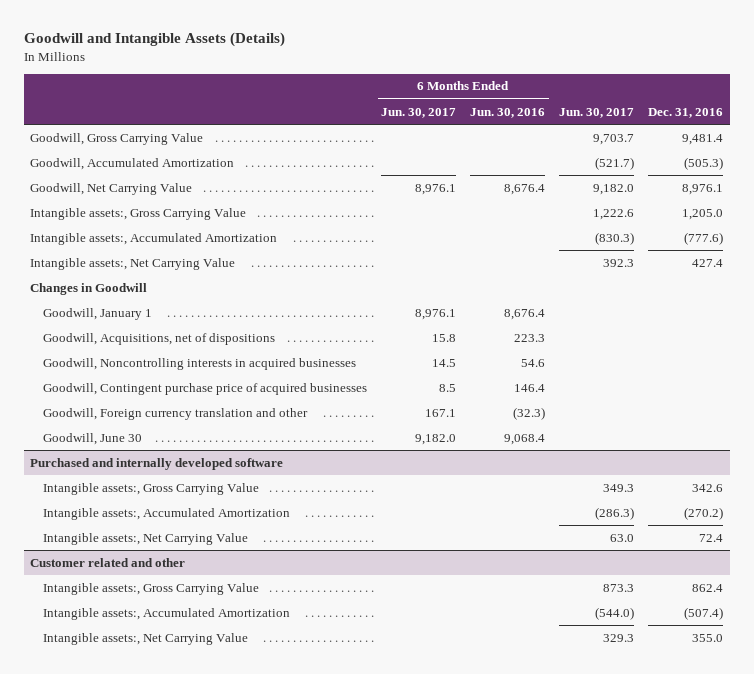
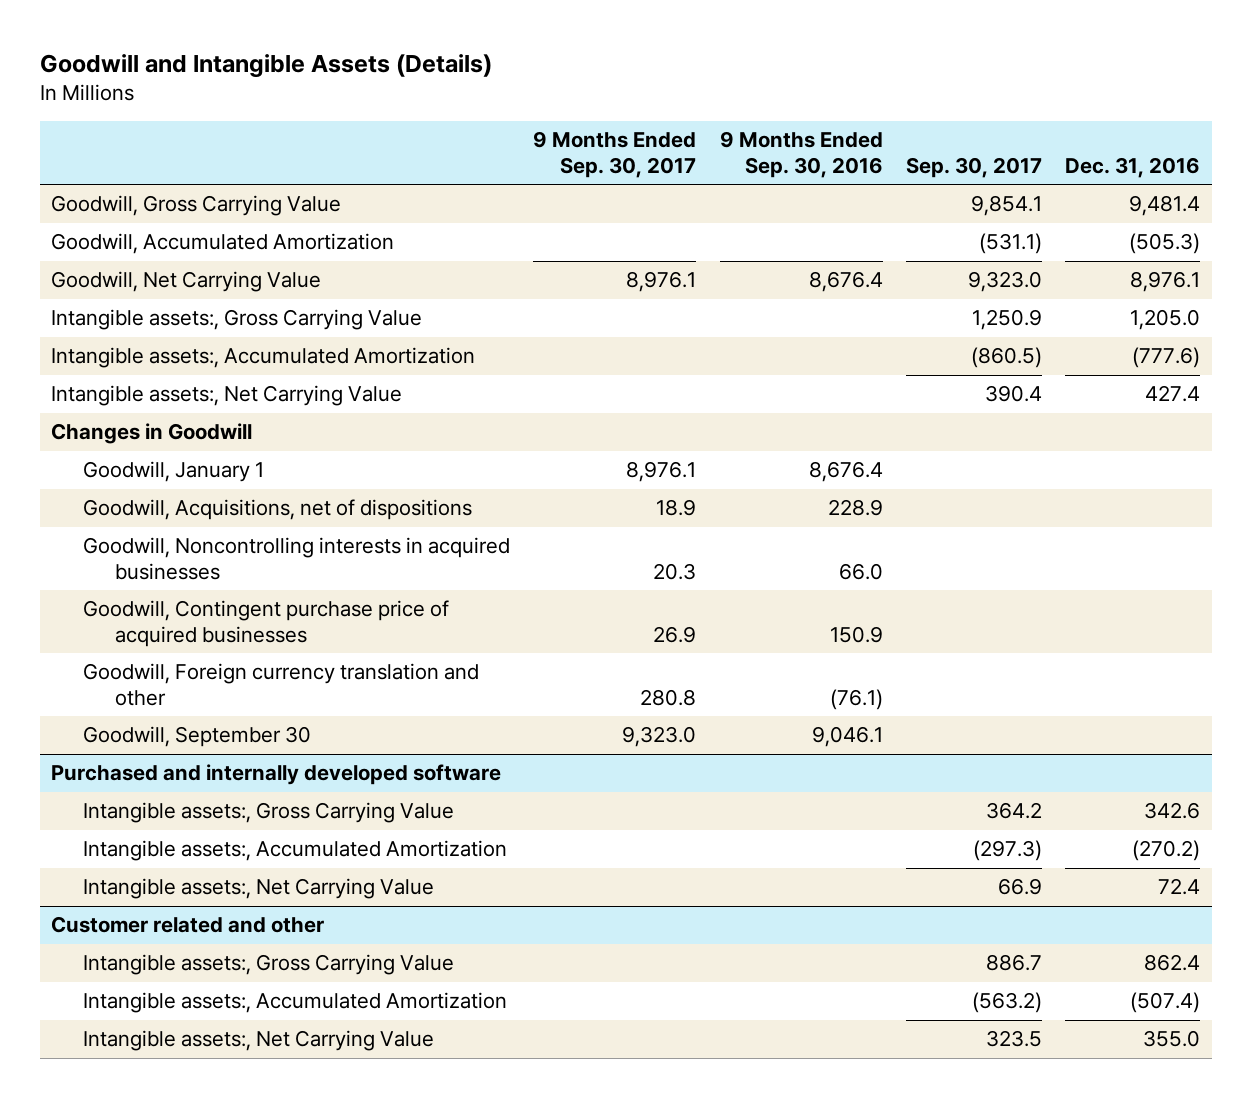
- | 6 Months Ended Jun. 30, 2017 | 6 Months Ended Jun. 30, 2016 | Jun. 30, 2017 | Dec. 31, 2016
+ | 9 Months Ended Sep. 30, 2017 | 9 Months Ended Sep. 30, 2016 | Sep. 30, 2017 | Dec. 31, 2016
- Goodwill, June 30 | 9,182.0 | 9,068.4 | |
+ Goodwill, September 30 | 9,323.0 | 9,046.1 | |

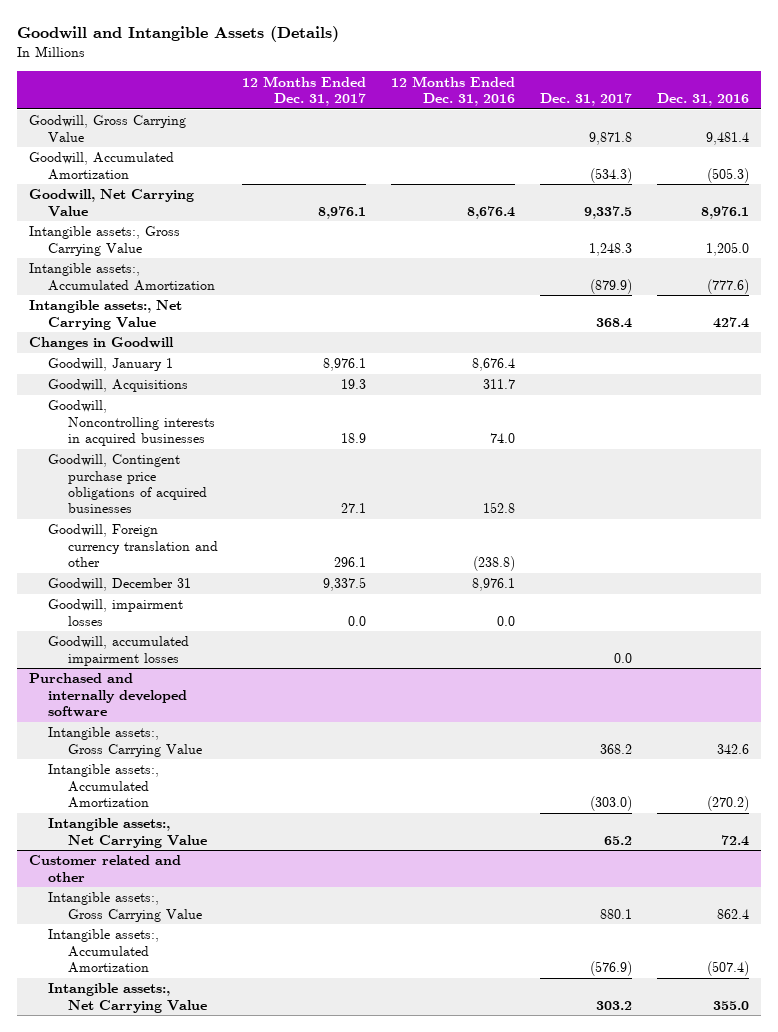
- | 9 Months Ended Sep. 30, 2017 | 9 Months Ended Sep. 30, 2016 | Sep. 30, 2017 | Dec. 31, 2016
+ | 12 Months Ended Dec. 31, 2017 | 12 Months Ended Dec. 31, 2016 | Dec. 31, 2017 | Dec. 31, 2016
- Goodwill, Acquisitions, net of dispositions | 18.9 | 228.9 | |
+ Goodwill, Acquisitions | 19.3 | 311.7 | |
- Goodwill, Contingent purchase price of acquired businesses | 26.9 | 150.9 | |
+ Goodwill, Contingent purchase price obligations of acquired businesses | 27.1 | 152.8 | |
- Goodwill, September 30 | 9,323.0 | 9,046.1 | |
+ Goodwill, December 31 | 9,337.5 | 8,976.1 | |
+ Goodwill, impairment losses | 0.0 | 0.0 | |
+ Goodwill, accumulated impairment losses | | | 0.0 |

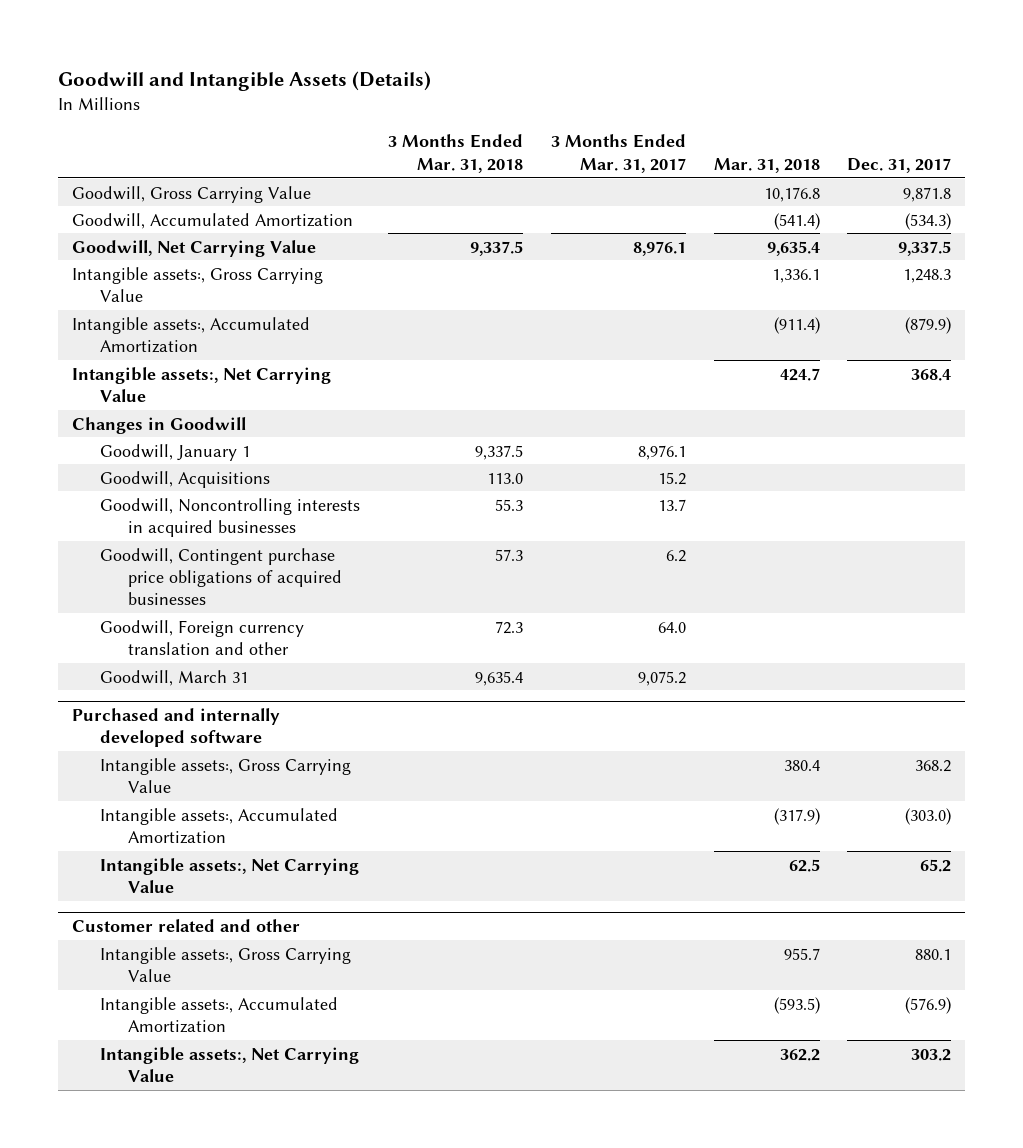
- | 12 Months Ended Dec. 31, 2017 | 12 Months Ended Dec. 31, 2016 | Dec. 31, 2017 | Dec. 31, 2016
+ | 3 Months Ended Mar. 31, 2018 | 3 Months Ended Mar. 31, 2017 | Mar. 31, 2018 | Dec. 31, 2017
- Goodwill, December 31 | 9,337.5 | 8,976.1 | |
- Goodwill, impairment losses | 0.0 | 0.0 | |
- Goodwill, accumulated impairment losses | | | 0.0 |
+ Goodwill, March 31 | 9,635.4 | 9,075.2 | |

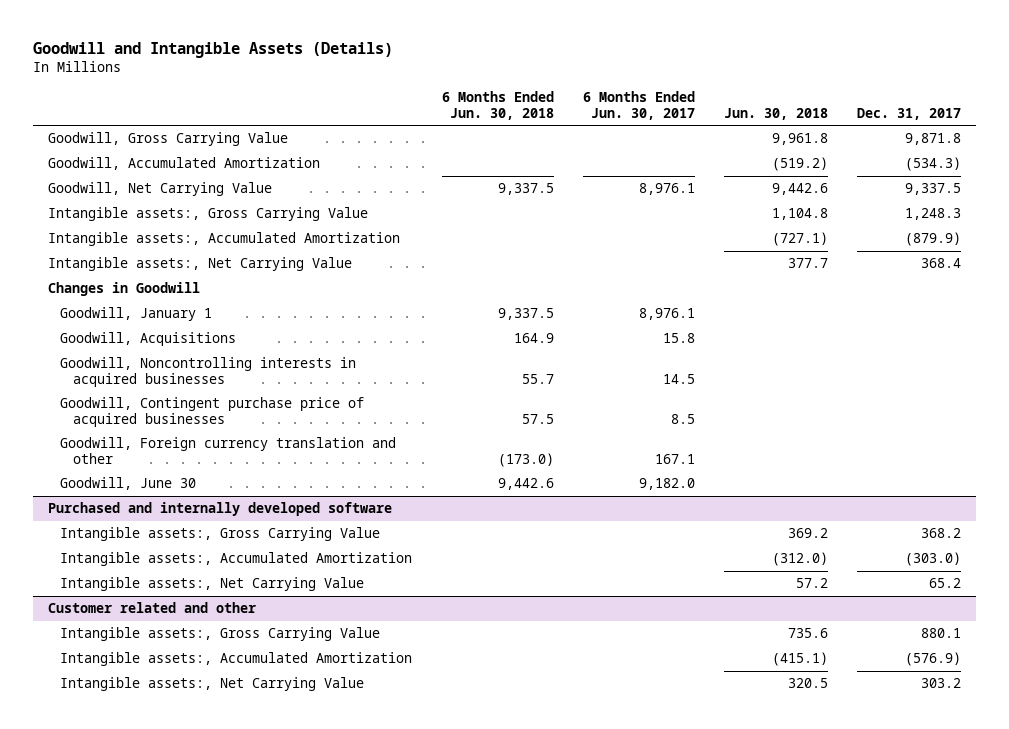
- | 3 Months Ended Mar. 31, 2018 | 3 Months Ended Mar. 31, 2017 | Mar. 31, 2018 | Dec. 31, 2017
+ | 6 Months Ended Jun. 30, 2018 | 6 Months Ended Jun. 30, 2017 | Jun. 30, 2018 | Dec. 31, 2017
- Goodwill, Contingent purchase price obligations of acquired businesses | 57.3 | 6.2 | |
+ Goodwill, Contingent purchase price of acquired businesses | 57.5 | 8.5 | |
- Goodwill, March 31 | 9,635.4 | 9,075.2 | |
+ Goodwill, June 30 | 9,442.6 | 9,182.0 | |

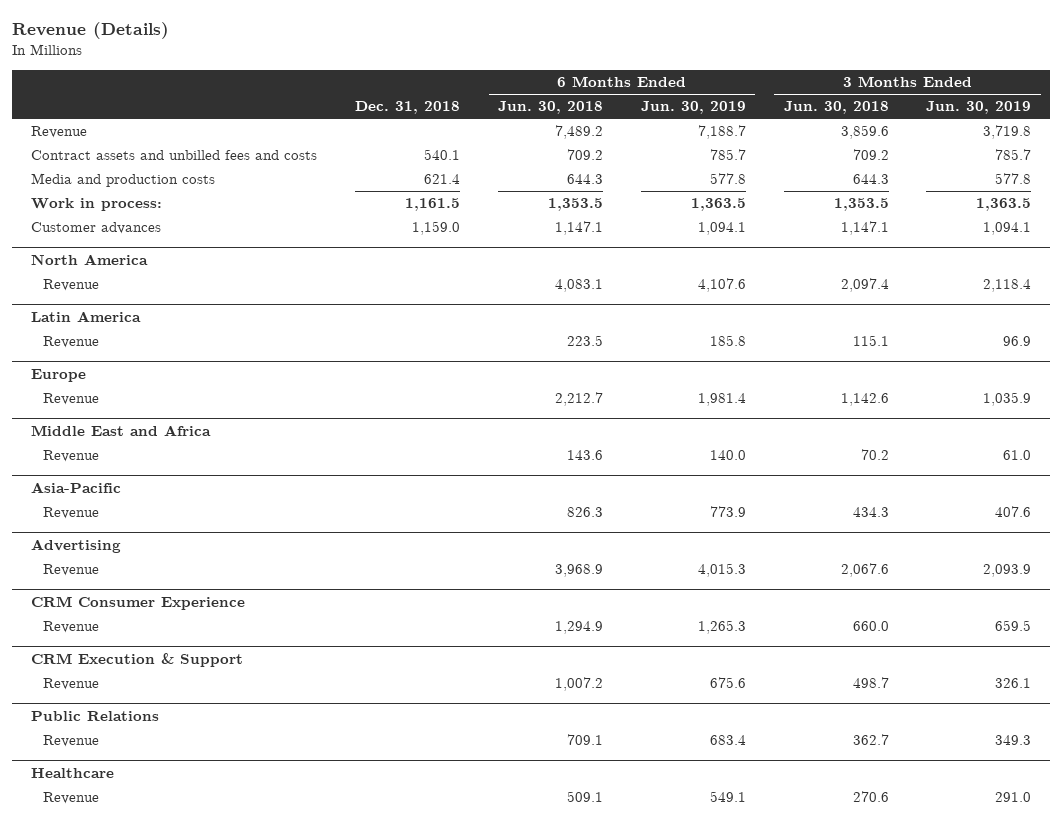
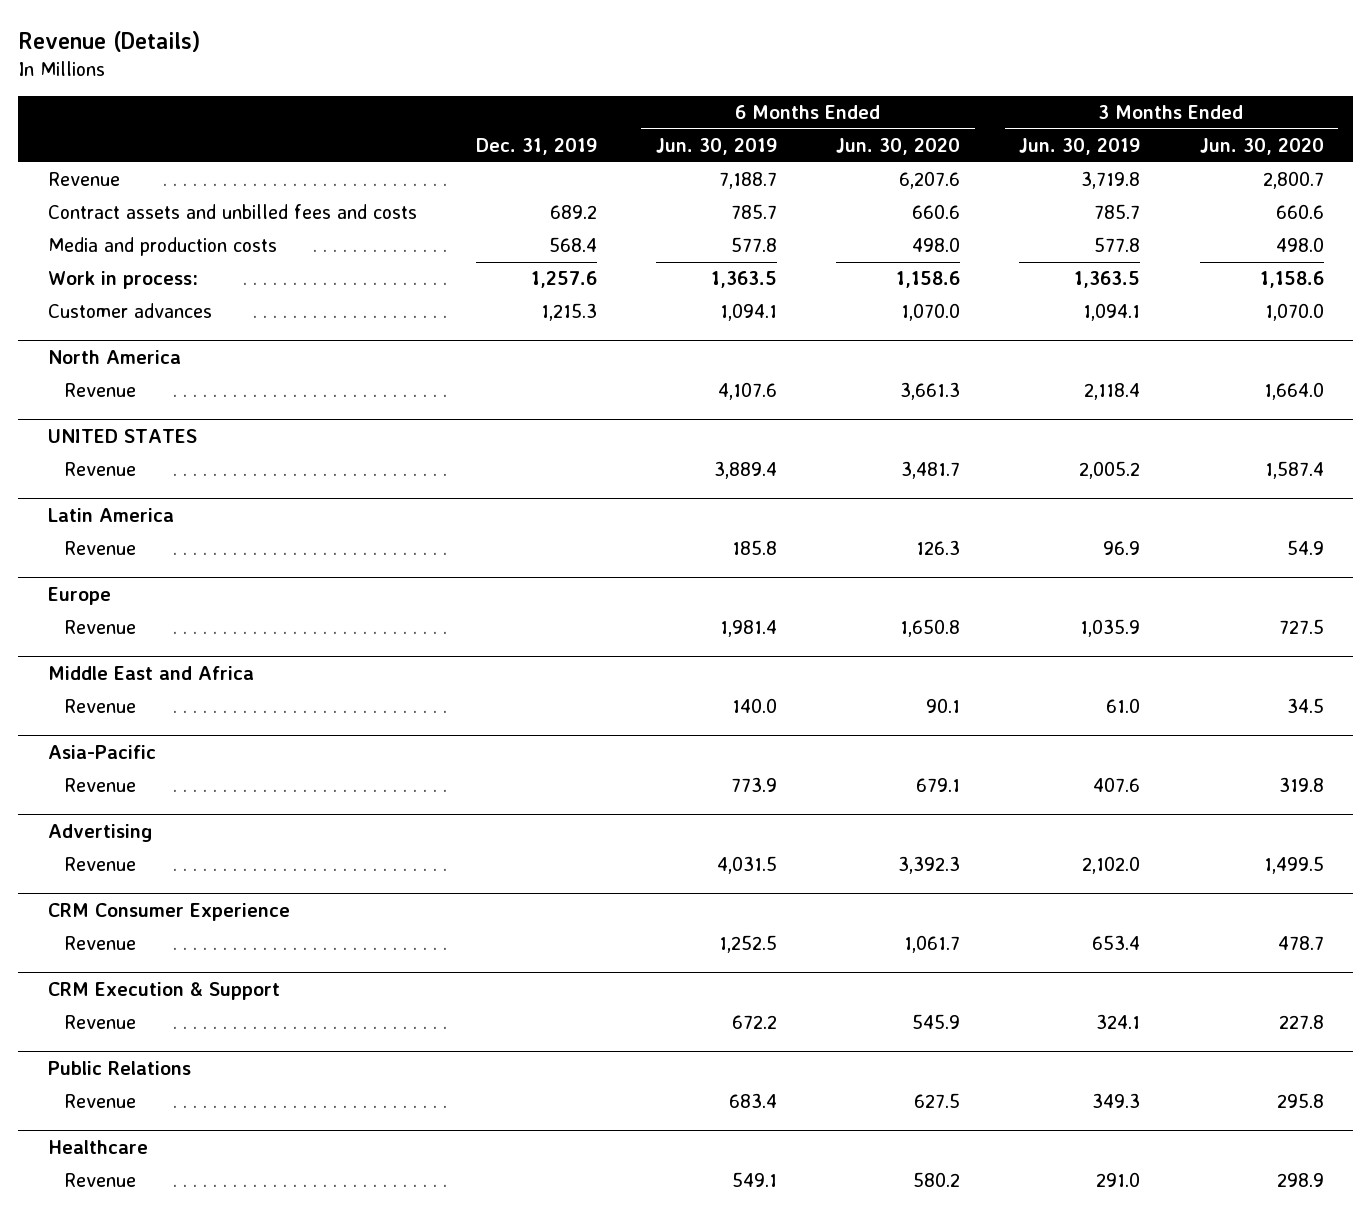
- | Dec. 31, 2018 | 6 Months Ended Jun. 30, 2018 | 6 Months Ended Jun. 30, 2019 | 3 Months Ended Jun. 30, 2018 | 3 Months Ended Jun. 30, 2019
+ | Dec. 31, 2019 | 6 Months Ended Jun. 30, 2019 | 6 Months Ended Jun. 30, 2020 | 3 Months Ended Jun. 30, 2019 | 3 Months Ended Jun. 30, 2020
+ UNITED STATES
+ Revenue | | 3,889.4 | 3,481.7 | 2,005.2 | 1,587.4
@ Advertising
- Revenue | | 3,968.9 | 4,015.3 | 2,067.6 | 2,093.9
+ Revenue | | 4,031.5 | 3,392.3 | 2,102.0 | 1,499.5
@ CRM Consumer Experience
- Revenue | | 1,294.9 | 1,265.3 | 660.0 | 659.5
+ Revenue | | 1,252.5 | 1,061.7 | 653.4 | 478.7
@ CRM Execution & Support
- Revenue | | 1,007.2 | 675.6 | 498.7 | 326.1
+ Revenue | | 672.2 | 545.9 | 324.1 | 227.8

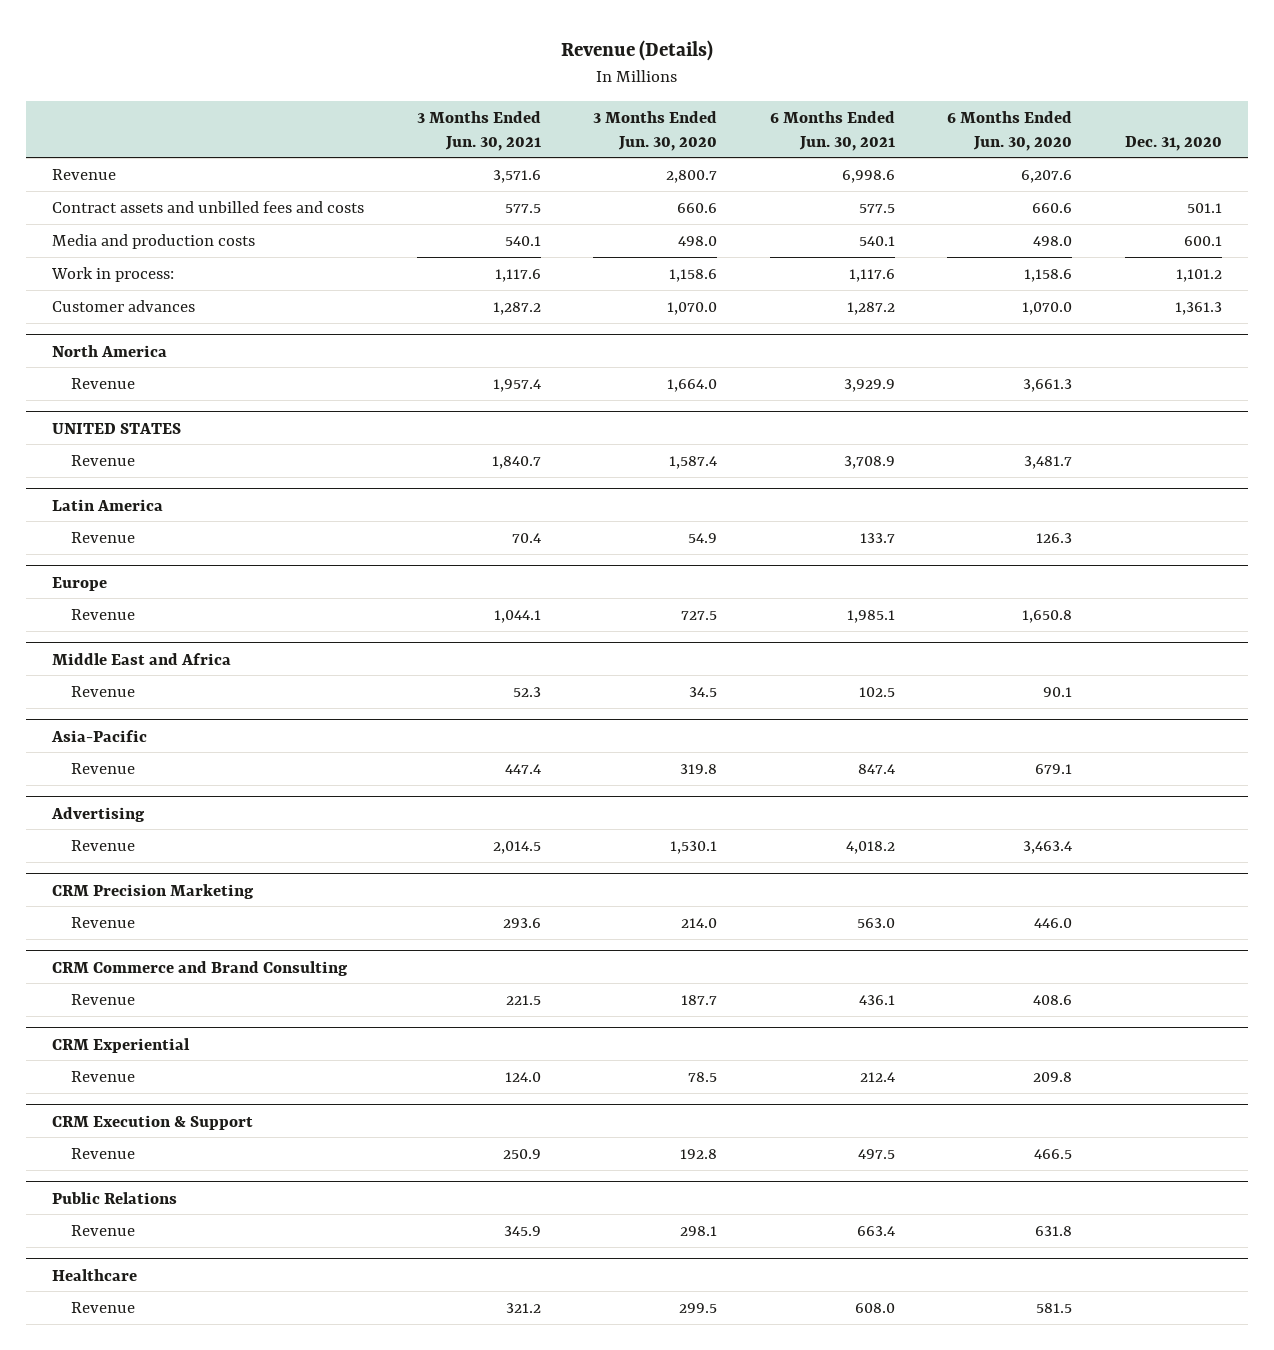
- | Dec. 31, 2019 | 6 Months Ended Jun. 30, 2019 | 6 Months Ended Jun. 30, 2020 | 3 Months Ended Jun. 30, 2019 | 3 Months Ended Jun. 30, 2020
+ | 3 Months Ended Jun. 30, 2021 | 3 Months Ended Jun. 30, 2020 | 6 Months Ended Jun. 30, 2021 | 6 Months Ended Jun. 30, 2020 | Dec. 31, 2020
@ Advertising
- Revenue | | 4,031.5 | 3,392.3 | 2,102.0 | 1,499.5
- CRM Consumer Experience
- Revenue | | 1,252.5 | 1,061.7 | 653.4 | 478.7
@ Advertising
+ Revenue | 2,014.5 | 1,530.1 | 4,018.2 | 3,463.4 |
+ CRM Precision Marketing
+ Revenue | 293.6 | 214.0 | 563.0 | 446.0 |
+ CRM Commerce and Brand Consulting
+ Revenue | 221.5 | 187.7 | 436.1 | 408.6 |
+ CRM Experiential
+ Revenue | 124.0 | 78.5 | 212.4 | 209.8 |
@ CRM Execution & Support
- Revenue | | 672.2 | 545.9 | 324.1 | 227.8
+ Revenue | 250.9 | 192.8 | 497.5 | 466.5 |
@ Public Relations
- Revenue | | 683.4 | 627.5 | 349.3 | 295.8
+ Revenue | 345.9 | 298.1 | 663.4 | 631.8 |
@ Healthcare
- Revenue | | 549.1 | 580.2 | 291.0 | 298.9
+ Revenue | 321.2 | 299.5 | 608.0 | 581.5 |

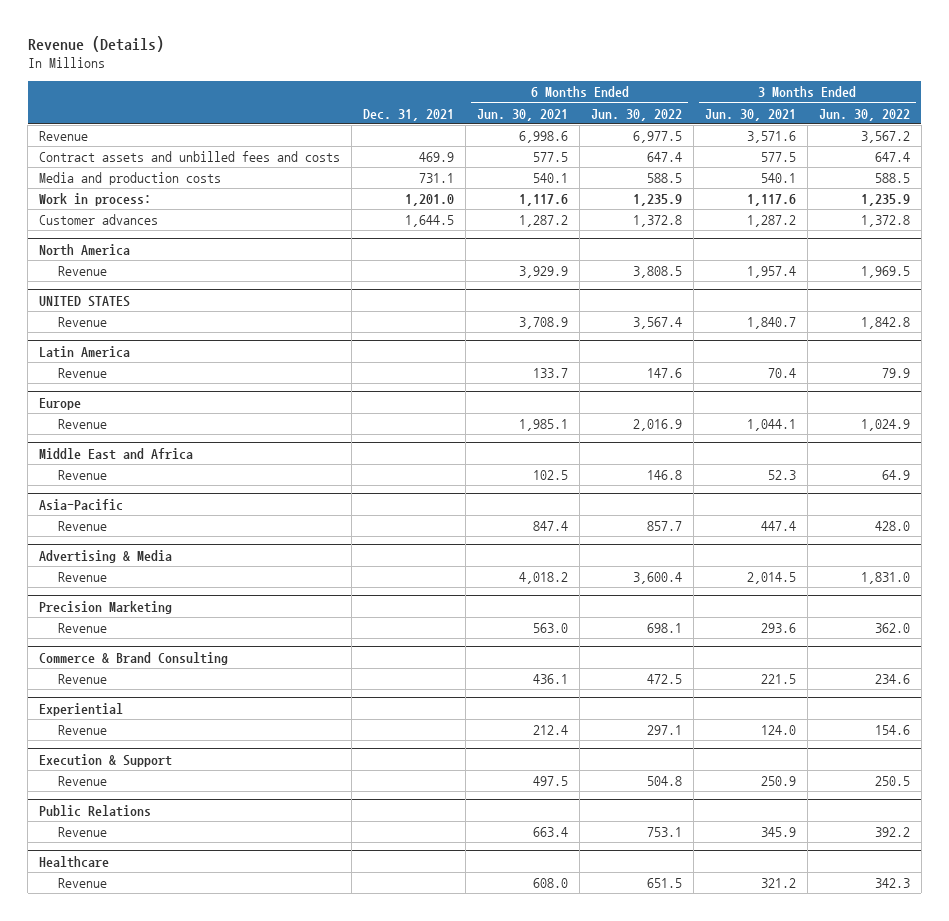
- | 3 Months Ended Jun. 30, 2021 | 3 Months Ended Jun. 30, 2020 | 6 Months Ended Jun. 30, 2021 | 6 Months Ended Jun. 30, 2020 | Dec. 31, 2020
+ | Dec. 31, 2021 | 6 Months Ended Jun. 30, 2021 | 6 Months Ended Jun. 30, 2022 | 3 Months Ended Jun. 30, 2021 | 3 Months Ended Jun. 30, 2022
- Advertising
+ Advertising & Media
- CRM Precision Marketing
+ Precision Marketing
- CRM Commerce and Brand Consulting
+ Commerce & Brand Consulting
- CRM Experiential
+ Experiential
- CRM Execution & Support
+ Execution & Support

